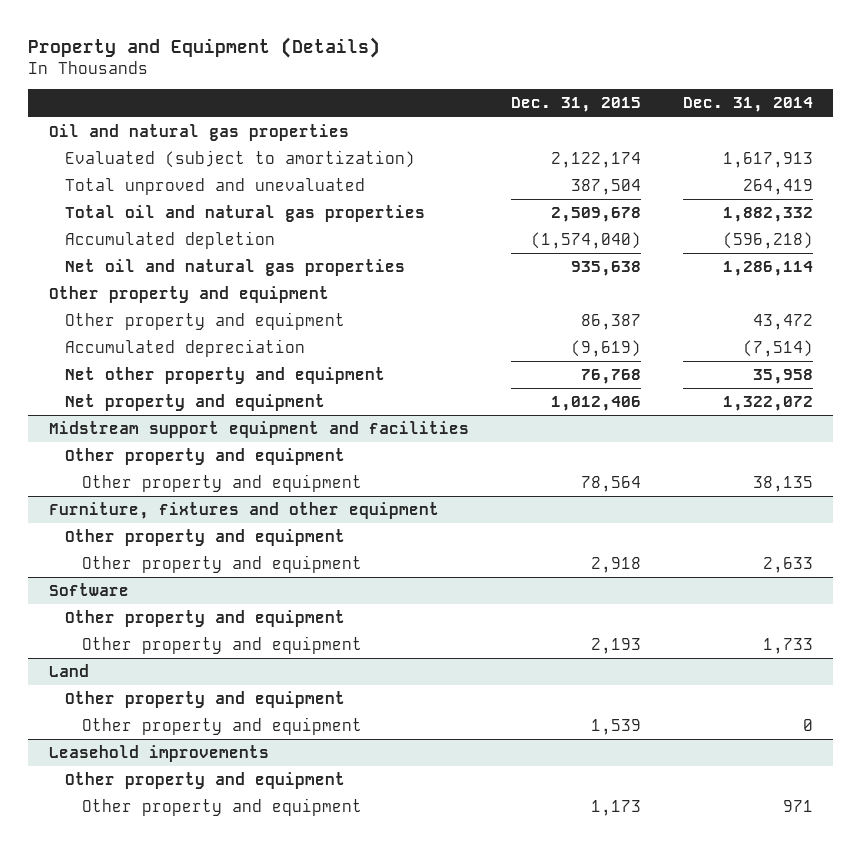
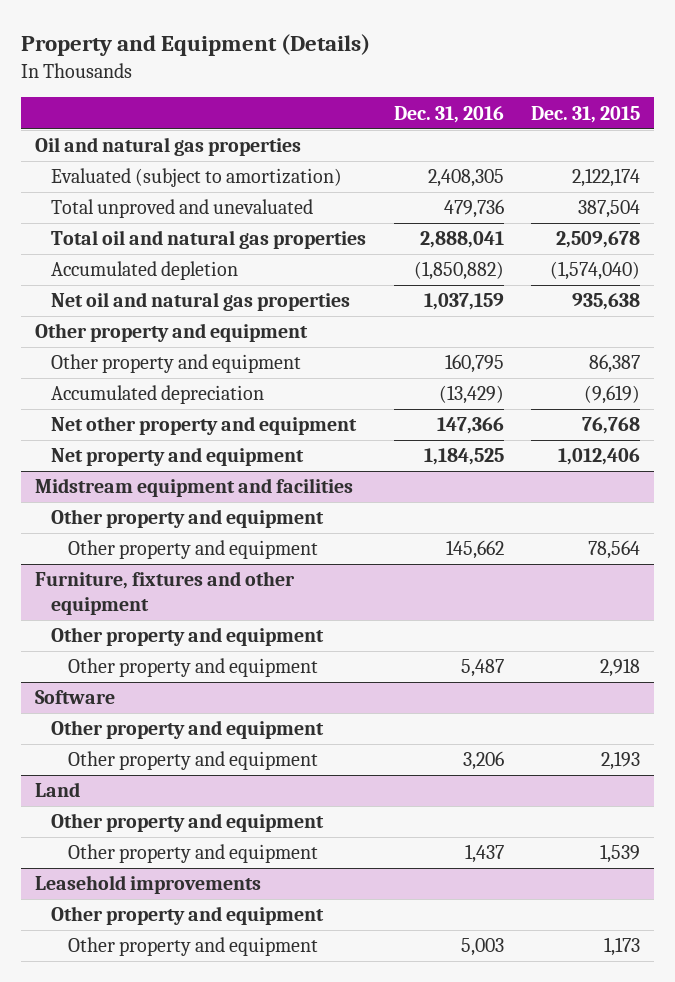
- | Dec. 31, 2015 | Dec. 31, 2014
+ | Dec. 31, 2016 | Dec. 31, 2015
- Midstream support equipment and facilities
+ Midstream equipment and facilities

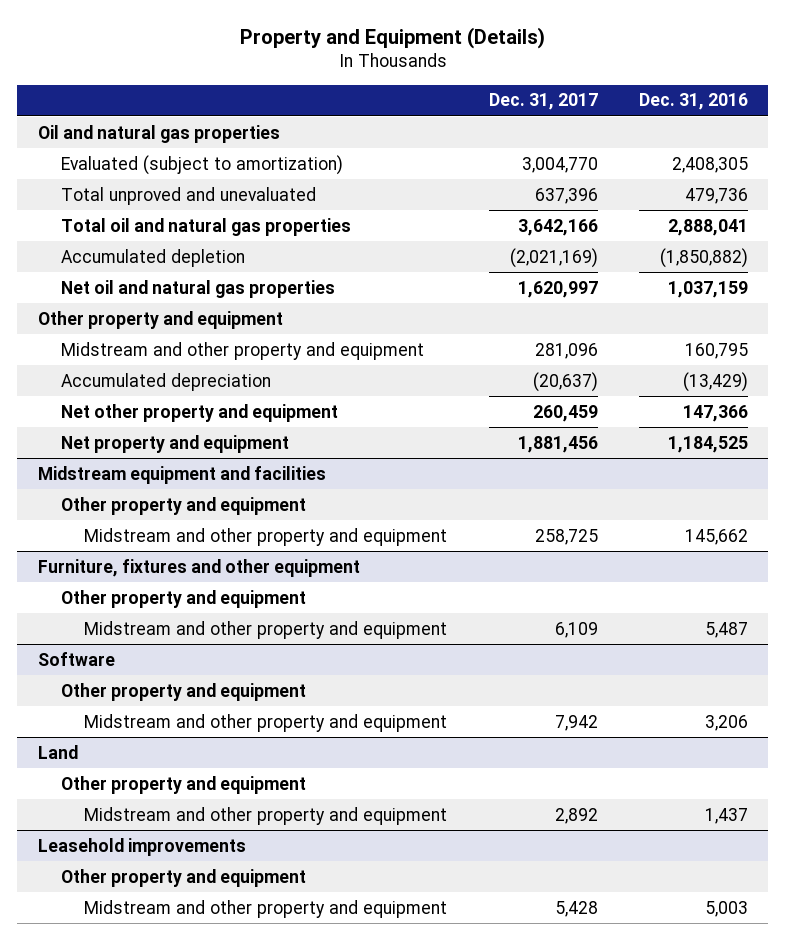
- | Dec. 31, 2016 | Dec. 31, 2015
+ | Dec. 31, 2017 | Dec. 31, 2016
- Other property and equipment | 160,795 | 86,387
+ Midstream and other property and equipment | 281,096 | 160,795
@ Midstream equipment and facilities
- Other property and equipment | 145,662 | 78,564
+ Midstream and other property and equipment | 258,725 | 145,662
@ Furniture, fixtures and other equipment
- Other property and equipment | 5,487 | 2,918
+ Midstream and other property and equipment | 6,109 | 5,487
@ Software
- Other property and equipment | 3,206 | 2,193
+ Midstream and other property and equipment | 7,942 | 3,206
@ Land
- Other property and equipment | 1,437 | 1,539
+ Midstream and other property and equipment | 2,892 | 1,437
@ Leasehold improvements
- Other property and equipment | 5,003 | 1,173
+ Midstream and other property and equipment | 5,428 | 5,003

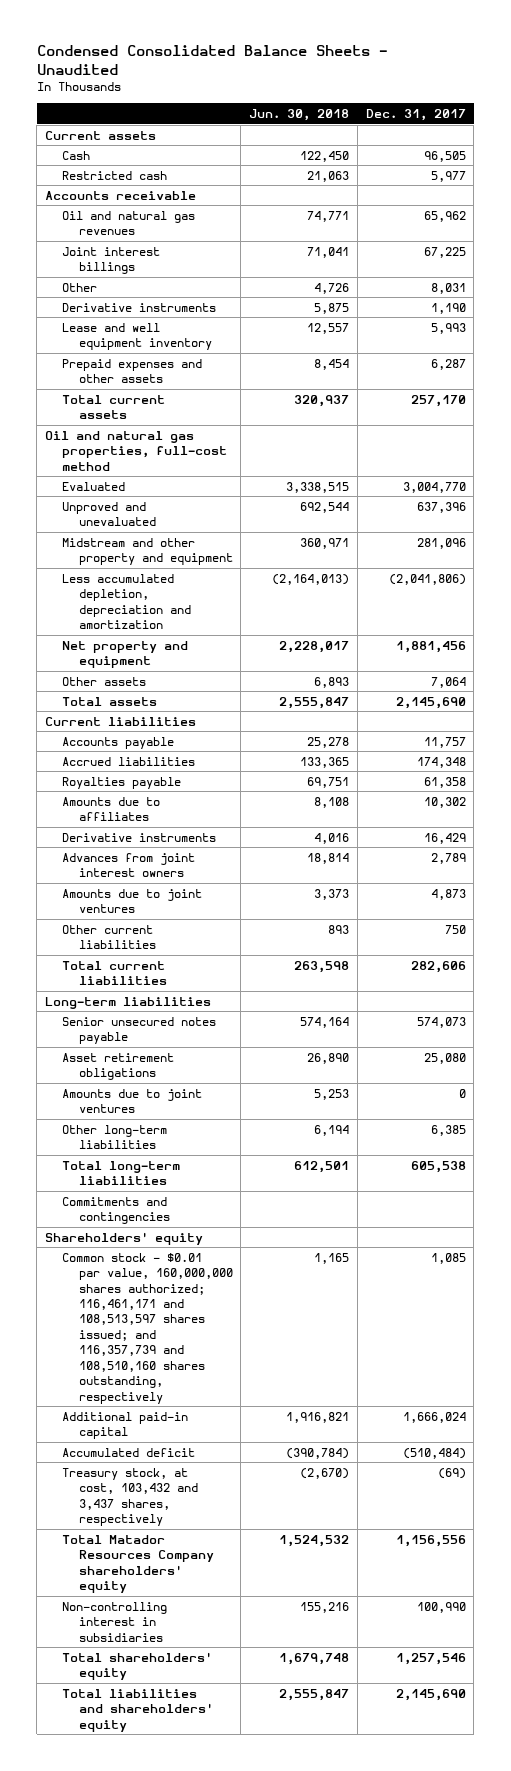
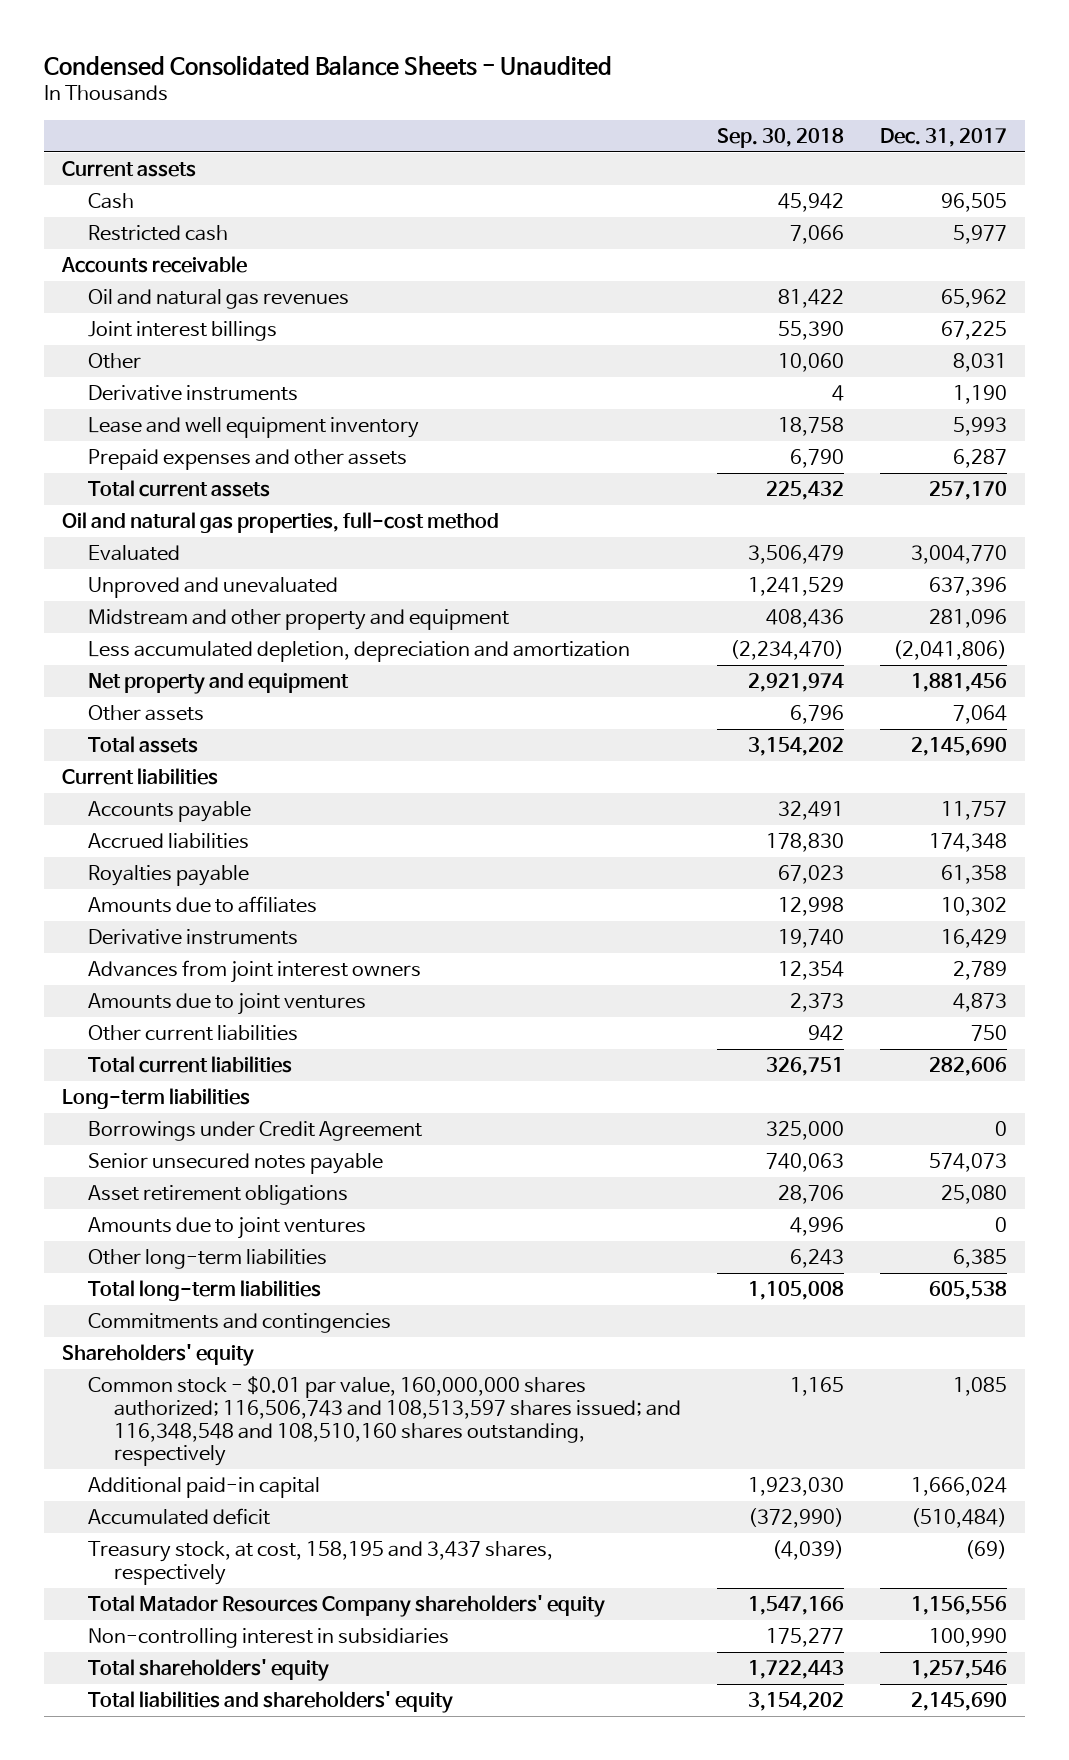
- | Jun. 30, 2018 | Dec. 31, 2017
+ | Sep. 30, 2018 | Dec. 31, 2017
+ Borrowings under Credit Agreement | 325,000 | 0
- Common stock - $0.01 par value, 160,000,000 shares authorized; 116,461,171 and 108,513,597 shares issued; and 116,357,739 and 108,510,160 shares outstanding, respectively | 1,165 | 1,085
+ Common stock - $0.01 par value, 160,000,000 shares authorized; 116,506,743 and 108,513,597 shares issued; and 116,348,548 and 108,510,160 shares outstanding, respectively | 1,165 | 1,085
- Treasury stock, at cost, 103,432 and 3,437 shares, respectively | (2,670) | (69)
+ Treasury stock, at cost, 158,195 and 3,437 shares, respectively | (4,039) | (69)

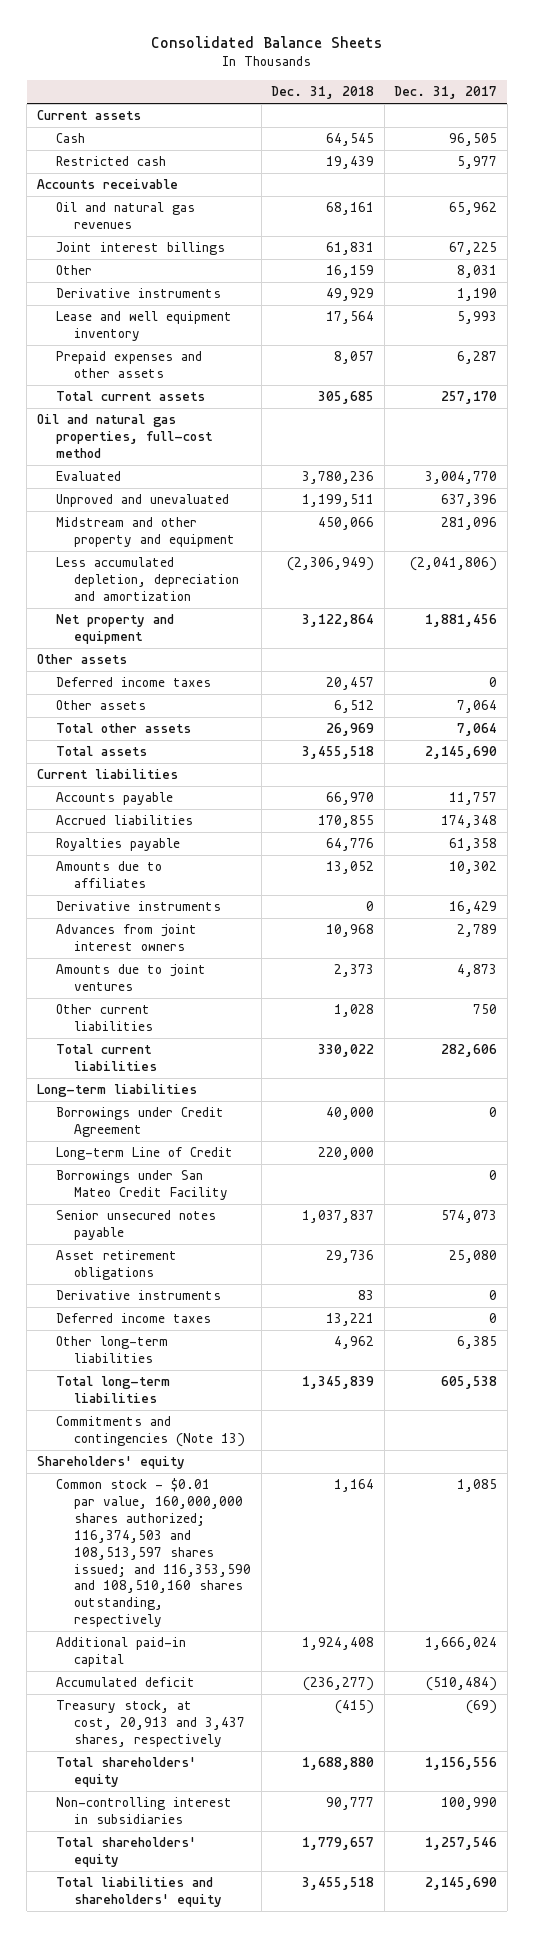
- Condensed Consolidated Balance Sheets - Unaudited
+ Consolidated Balance Sheets
- | Sep. 30, 2018 | Dec. 31, 2017
+ | Dec. 31, 2018 | Dec. 31, 2017
+ Other assets
+ Deferred income taxes | 20,457 | 0
+ Total other assets | 26,969 | 7,064
+ Long-term Line of Credit | 220,000 |
+ Borrowings under San Mateo Credit Facility | | 0
- Amounts due to joint ventures | 4,996 | 0
+ Derivative instruments | 83 | 0
+ Deferred income taxes | 13,221 | 0
- Commitments and contingencies
+ Commitments and contingencies (Note 13)
- Common stock - $0.01 par value, 160,000,000 shares authorized; 116,506,743 and 108,513,597 shares issued; and 116,348,548 and 108,510,160 shares outstanding, respectively | 1,165 | 1,085
+ Common stock - $0.01 par value, 160,000,000 shares authorized; 116,374,503 and 108,513,597 shares issued; and 116,353,590 and 108,510,160 shares outstanding, respectively | 1,164 | 1,085
- Treasury stock, at cost, 158,195 and 3,437 shares, respectively | (4,039) | (69)
- Total Matador Resources Company shareholders' equity | 1,547,166 | 1,156,556
+ Treasury stock, at cost, 20,913 and 3,437 shares, respectively | (415) | (69)
+ Total shareholders' equity | 1,688,880 | 1,156,556

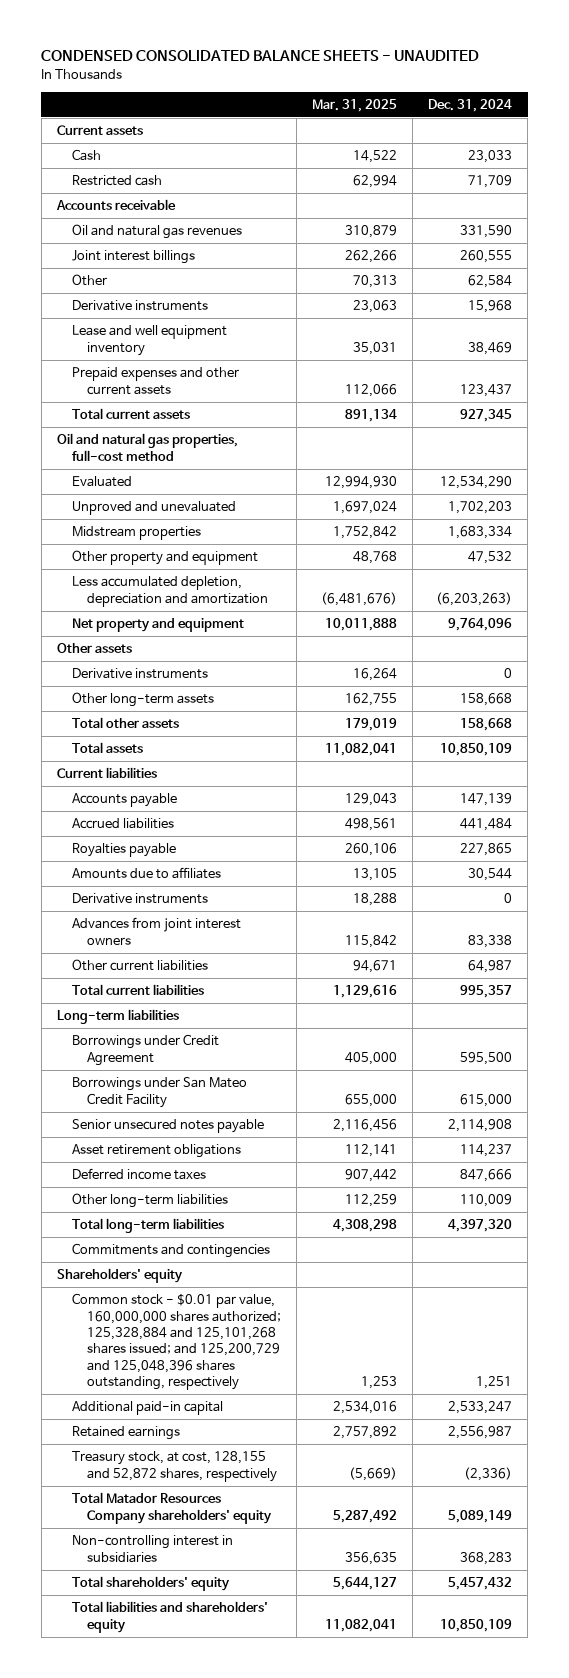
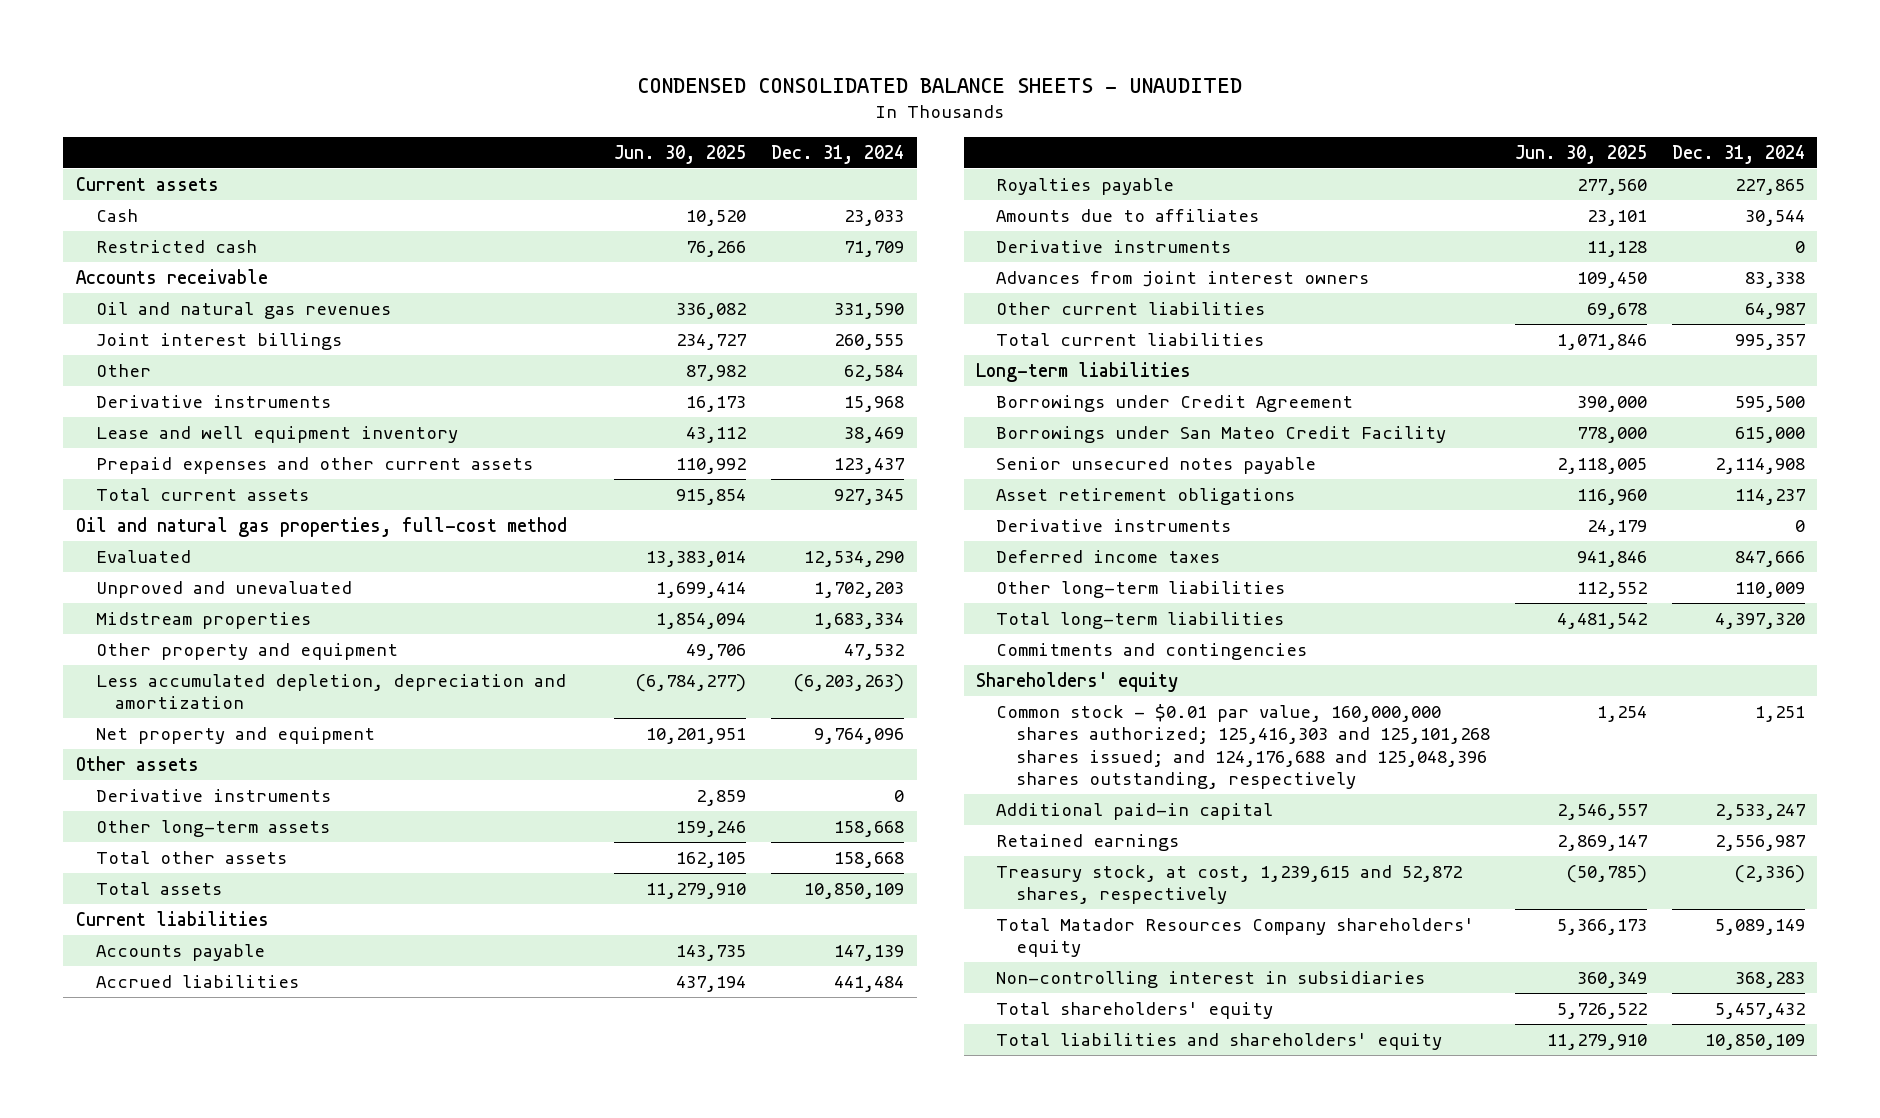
- | Mar. 31, 2025 | Dec. 31, 2024
+ | Jun. 30, 2025 | Dec. 31, 2024
+ Derivative instruments | 24,179 | 0
- Common stock - $0.01 par value, 160,000,000 shares authorized; 125,328,884 and 125,101,268 shares issued; and 125,200,729 and 125,048,396 shares outstanding, respectively | 1,253 | 1,251
+ Common stock - $0.01 par value, 160,000,000 shares authorized; 125,416,303 and 125,101,268 shares issued; and 124,176,688 and 125,048,396 shares outstanding, respectively | 1,254 | 1,251
- Treasury stock, at cost, 128,155 and 52,872 shares, respectively | (5,669) | (2,336)
+ Treasury stock, at cost, 1,239,615 and 52,872 shares, respectively | (50,785) | (2,336)

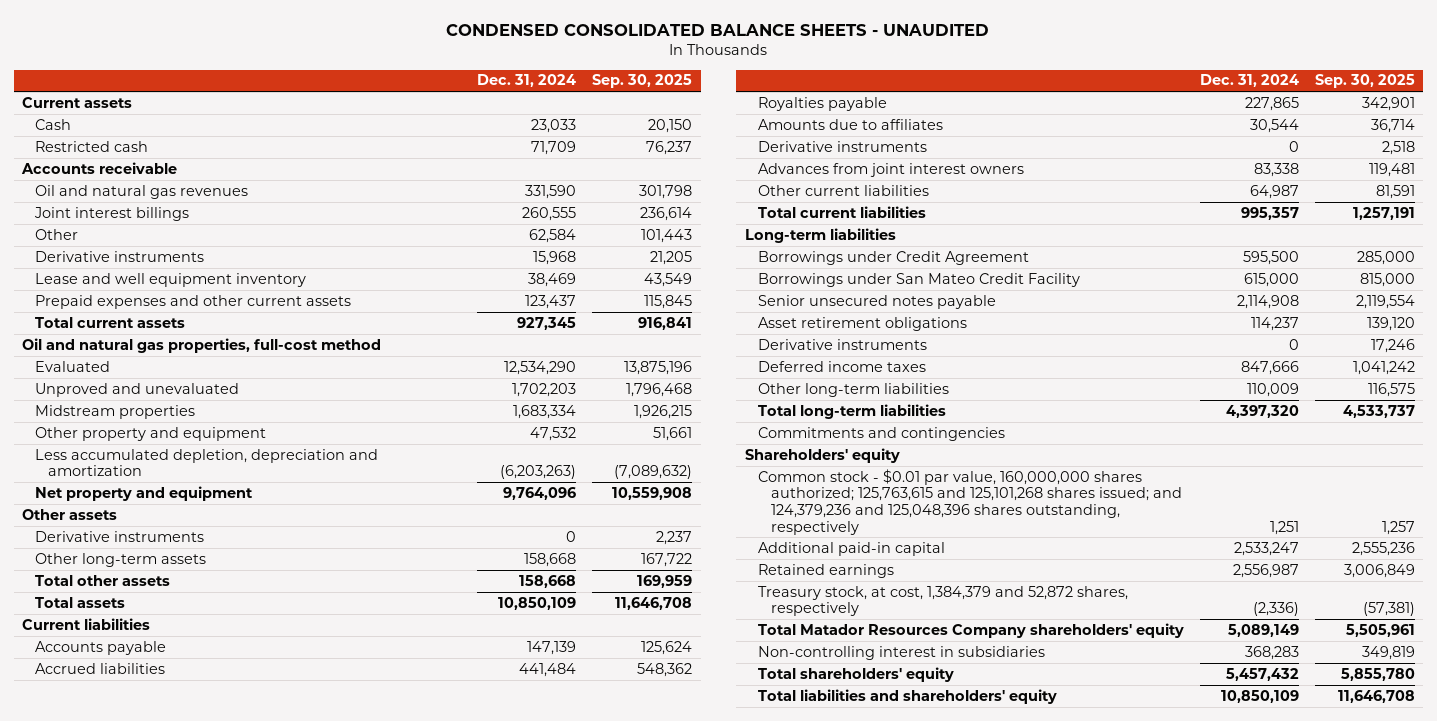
- | Jun. 30, 2025 | Dec. 31, 2024
+ | Dec. 31, 2024 | Sep. 30, 2025
- Common stock - $0.01 par value, 160,000,000 shares authorized; 125,416,303 and 125,101,268 shares issued; and 124,176,688 and 125,048,396 shares outstanding, respectively | 1,254 | 1,251
+ Common stock - $0.01 par value, 160,000,000 shares authorized; 125,763,615 and 125,101,268 shares issued; and 124,379,236 and 125,048,396 shares outstanding, respectively | 1,251 | 1,257
- Treasury stock, at cost, 1,239,615 and 52,872 shares, respectively | (50,785) | (2,336)
+ Treasury stock, at cost, 1,384,379 and 52,872 shares, respectively | (2,336) | (57,381)

